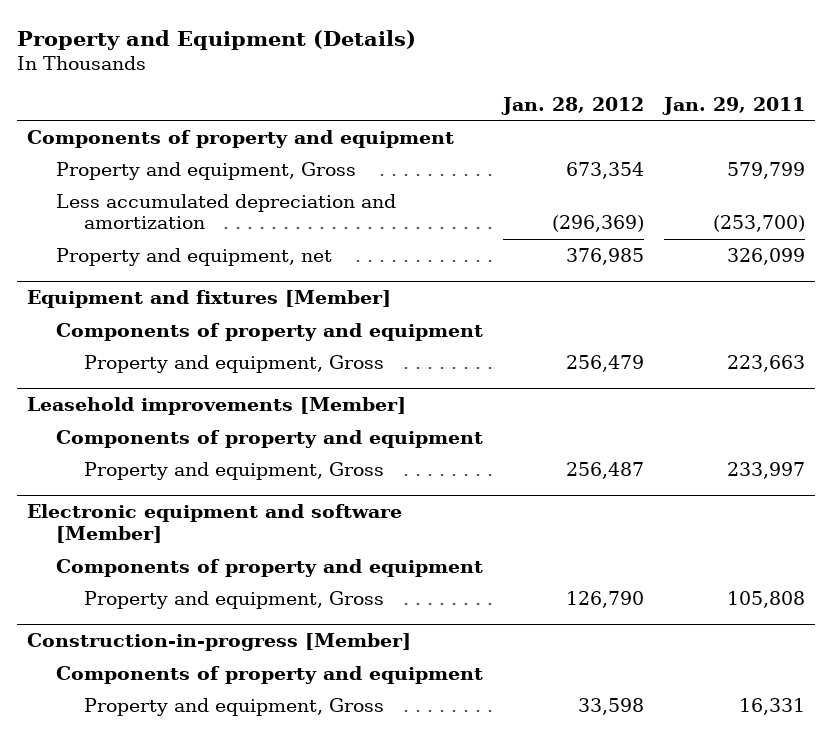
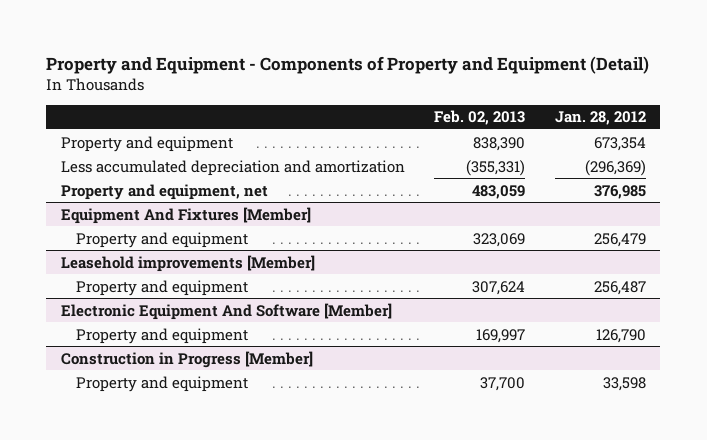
- Property and Equipment (Details)
+ Property and Equipment - Components of Property and Equipment (Detail)
- | Jan. 28, 2012 | Jan. 29, 2011
+ | Feb. 02, 2013 | Jan. 28, 2012
- Components of property and equipment
- Property and equipment, Gross | 673,354 | 579,799
+ Property and equipment | 838,390 | 673,354
- Equipment and fixtures [Member]
- Components of property and equipment
- Property and equipment, Gross | 256,479 | 223,663
+ Equipment And Fixtures [Member]
+ Property and equipment | 323,069 | 256,479
@ Leasehold improvements [Member]
- Components of property and equipment
- Property and equipment, Gross | 256,487 | 233,997
- Electronic equipment and software [Member]
- Components of property and equipment
- Property and equipment, Gross | 126,790 | 105,808
- Construction-in-progress [Member]
- Components of property and equipment
- Property and equipment, Gross | 33,598 | 16,331
@ Leasehold improvements [Member]
+ Property and equipment | 307,624 | 256,487
+ Electronic Equipment And Software [Member]
+ Property and equipment | 169,997 | 126,790
+ Construction in Progress [Member]
+ Property and equipment | 37,700 | 33,598

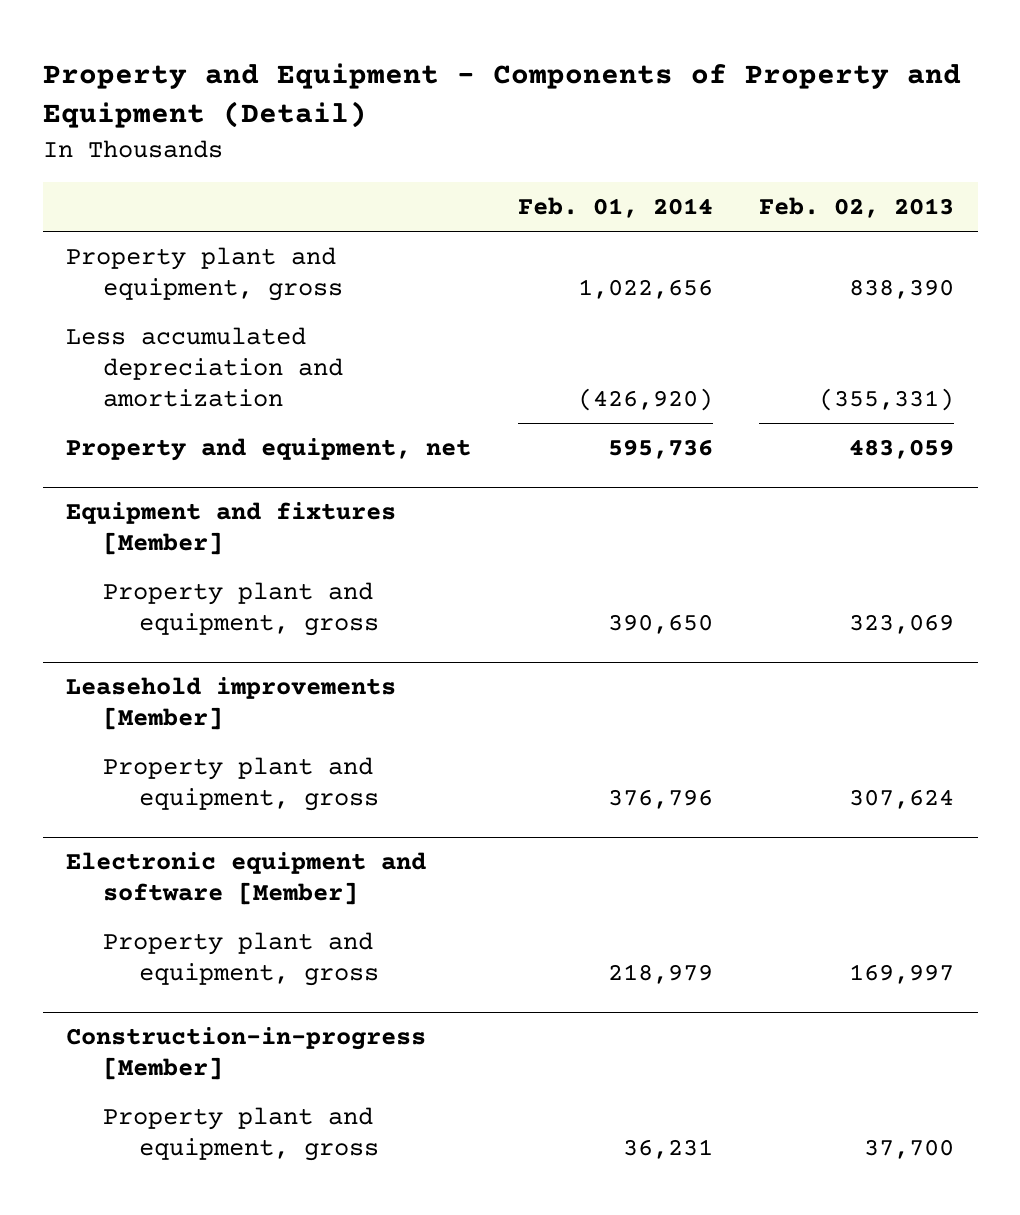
- | Feb. 02, 2013 | Jan. 28, 2012
+ | Feb. 01, 2014 | Feb. 02, 2013
- Property and equipment | 838,390 | 673,354
+ Property plant and equipment, gross | 1,022,656 | 838,390
- Equipment And Fixtures [Member]
- Property and equipment | 323,069 | 256,479
+ Equipment and fixtures [Member]
+ Property plant and equipment, gross | 390,650 | 323,069
@ Leasehold improvements [Member]
- Property and equipment | 307,624 | 256,487
- Electronic Equipment And Software [Member]
- Property and equipment | 169,997 | 126,790
- Construction in Progress [Member]
- Property and equipment | 37,700 | 33,598
@ Leasehold improvements [Member]
+ Property plant and equipment, gross | 376,796 | 307,624
+ Electronic equipment and software [Member]
+ Property plant and equipment, gross | 218,979 | 169,997
+ Construction-in-progress [Member]
+ Property plant and equipment, gross | 36,231 | 37,700

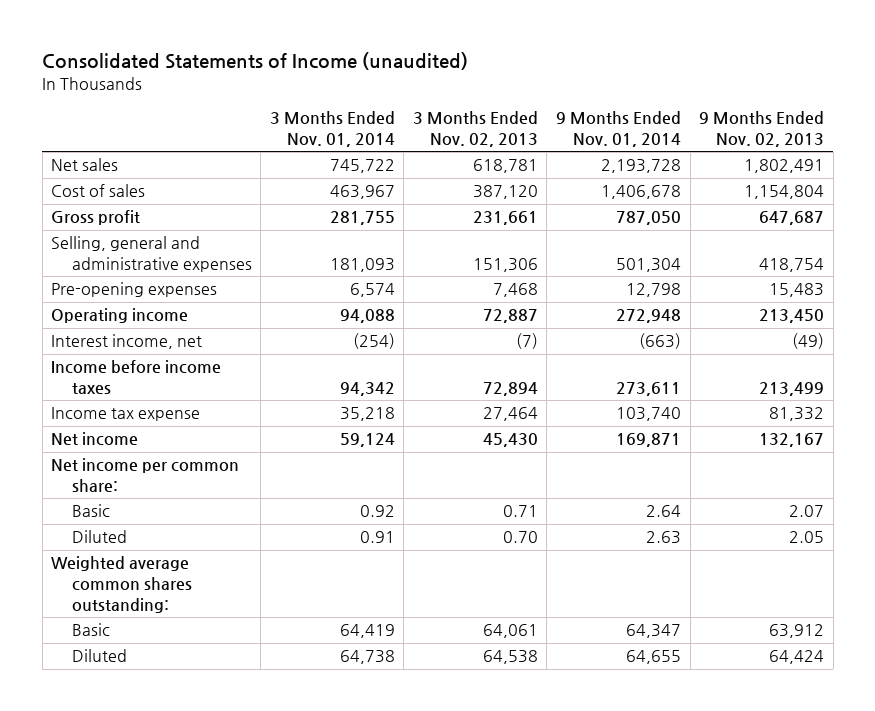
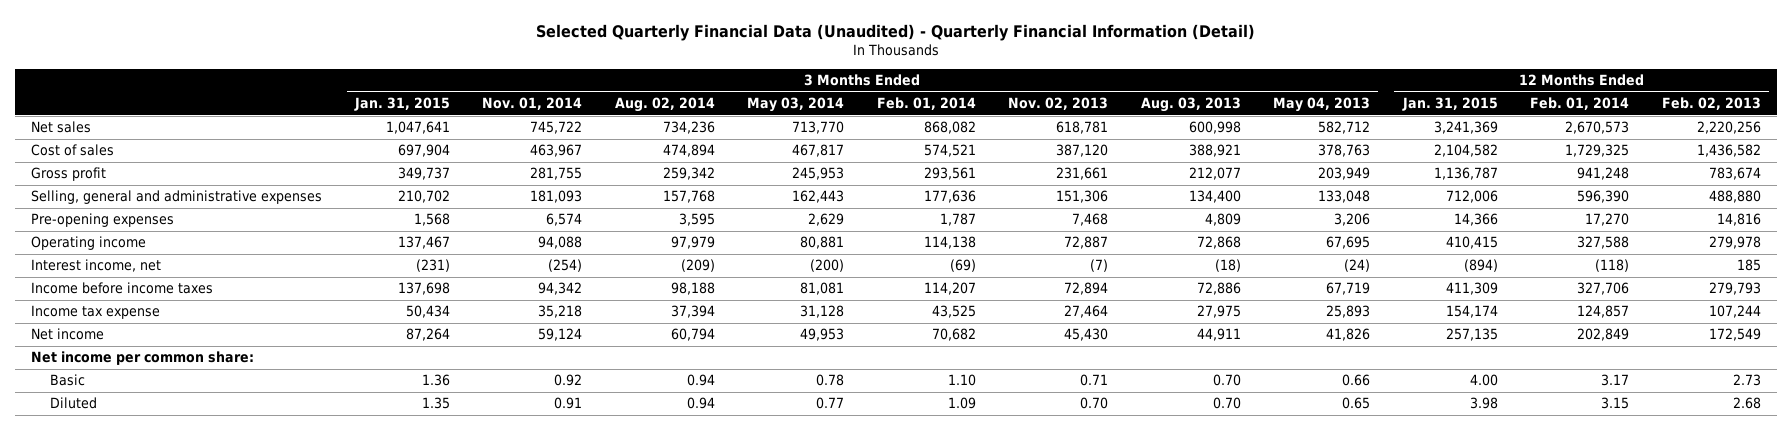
- Consolidated Statements of Income (unaudited)
+ Selected Quarterly Financial Data (Unaudited) - Quarterly Financial Information (Detail)
- | 3 Months Ended Nov. 01, 2014 | 3 Months Ended Nov. 02, 2013 | 9 Months Ended Nov. 01, 2014 | 9 Months Ended Nov. 02, 2013
+ | 3 Months Ended Jan. 31, 2015 | 3 Months Ended Nov. 01, 2014 | 3 Months Ended Aug. 02, 2014 | 3 Months Ended May 03, 2014 | 3 Months Ended Feb. 01, 2014 | 3 Months Ended Nov. 02, 2013 | 3 Months Ended Aug. 03, 2013 | 3 Months Ended May 04, 2013 | 12 Months Ended Jan. 31, 2015 | 12 Months Ended Feb. 01, 2014 | 12 Months Ended Feb. 02, 2013
- Weighted average common shares outstanding:
- Basic | 64,419 | 64,061 | 64,347 | 63,912
- Diluted | 64,738 | 64,538 | 64,655 | 64,424

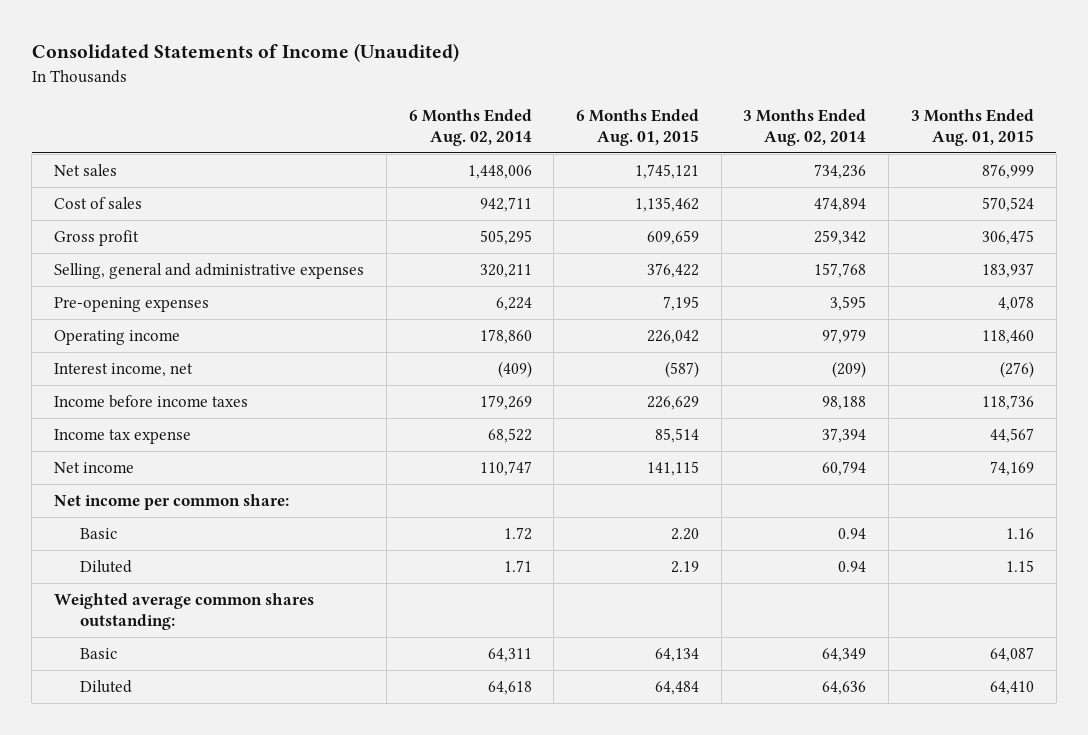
- Selected Quarterly Financial Data (Unaudited) - Quarterly Financial Information (Detail)
+ Consolidated Statements of Income (Unaudited)
- | 3 Months Ended Jan. 31, 2015 | 3 Months Ended Nov. 01, 2014 | 3 Months Ended Aug. 02, 2014 | 3 Months Ended May 03, 2014 | 3 Months Ended Feb. 01, 2014 | 3 Months Ended Nov. 02, 2013 | 3 Months Ended Aug. 03, 2013 | 3 Months Ended May 04, 2013 | 12 Months Ended Jan. 31, 2015 | 12 Months Ended Feb. 01, 2014 | 12 Months Ended Feb. 02, 2013
+ | 6 Months Ended Aug. 02, 2014 | 6 Months Ended Aug. 01, 2015 | 3 Months Ended Aug. 02, 2014 | 3 Months Ended Aug. 01, 2015
+ Weighted average common shares outstanding:
+ Basic | 64,311 | 64,134 | 64,349 | 64,087
+ Diluted | 64,618 | 64,484 | 64,636 | 64,410

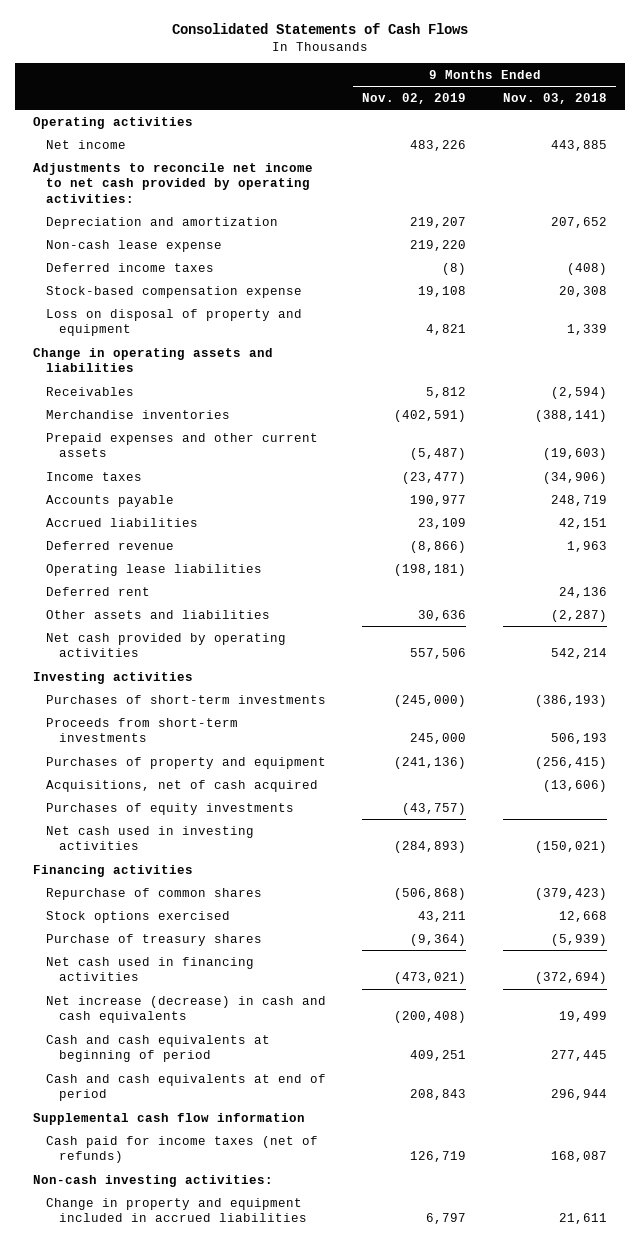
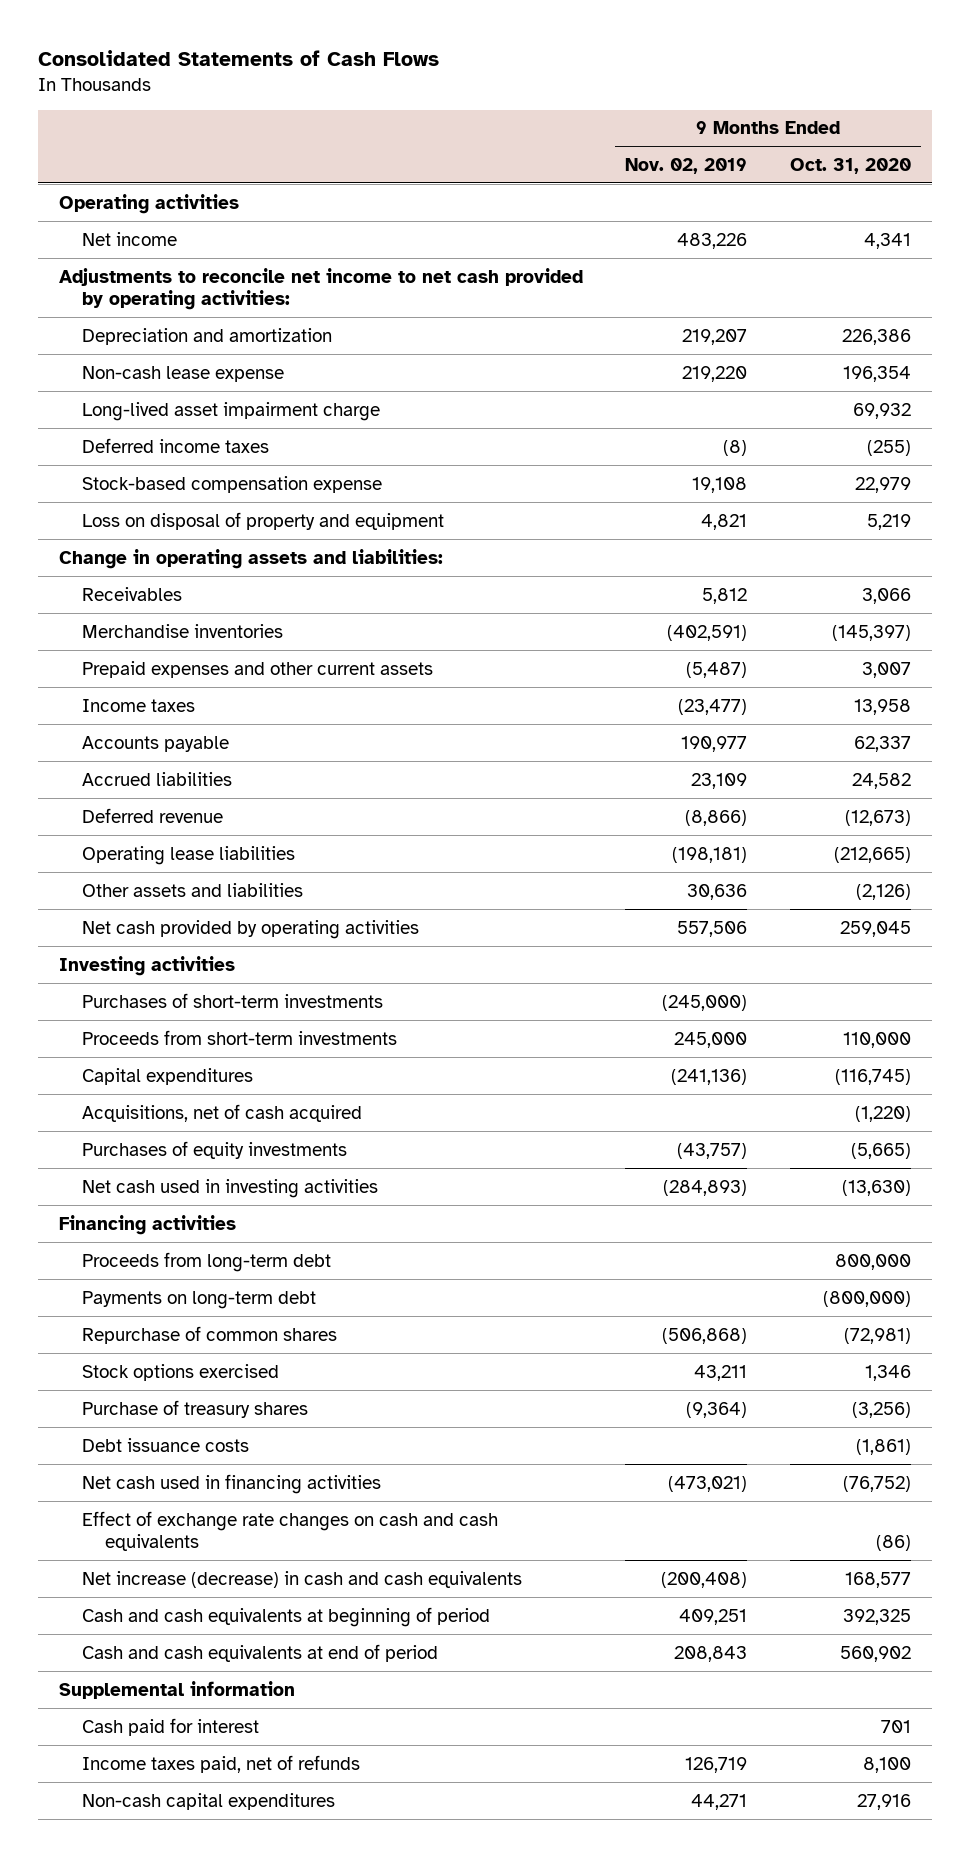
- | 9 Months Ended Nov. 02, 2019 | 9 Months Ended Nov. 03, 2018
+ | 9 Months Ended Nov. 02, 2019 | 9 Months Ended Oct. 31, 2020
+ Long-lived asset impairment charge | | 69,932
- Change in operating assets and liabilities
+ Change in operating assets and liabilities:
- Deferred rent | | 24,136
- Purchases of property and equipment | (241,136) | (256,415)
+ Capital expenditures | (241,136) | (116,745)
+ Proceeds from long-term debt | | 800,000
+ Payments on long-term debt | | (800,000)
+ Debt issuance costs | | (1,861)
+ Effect of exchange rate changes on cash and cash equivalents | | (86)
- Supplemental cash flow information
- Cash paid for income taxes (net of refunds) | 126,719 | 168,087
- Non-cash investing activities:
- Change in property and equipment included in accrued liabilities | 6,797 | 21,611
+ Supplemental information
+ Cash paid for interest | | 701
+ Income taxes paid, net of refunds | 126,719 | 8,100
+ Non-cash capital expenditures | 44,271 | 27,916

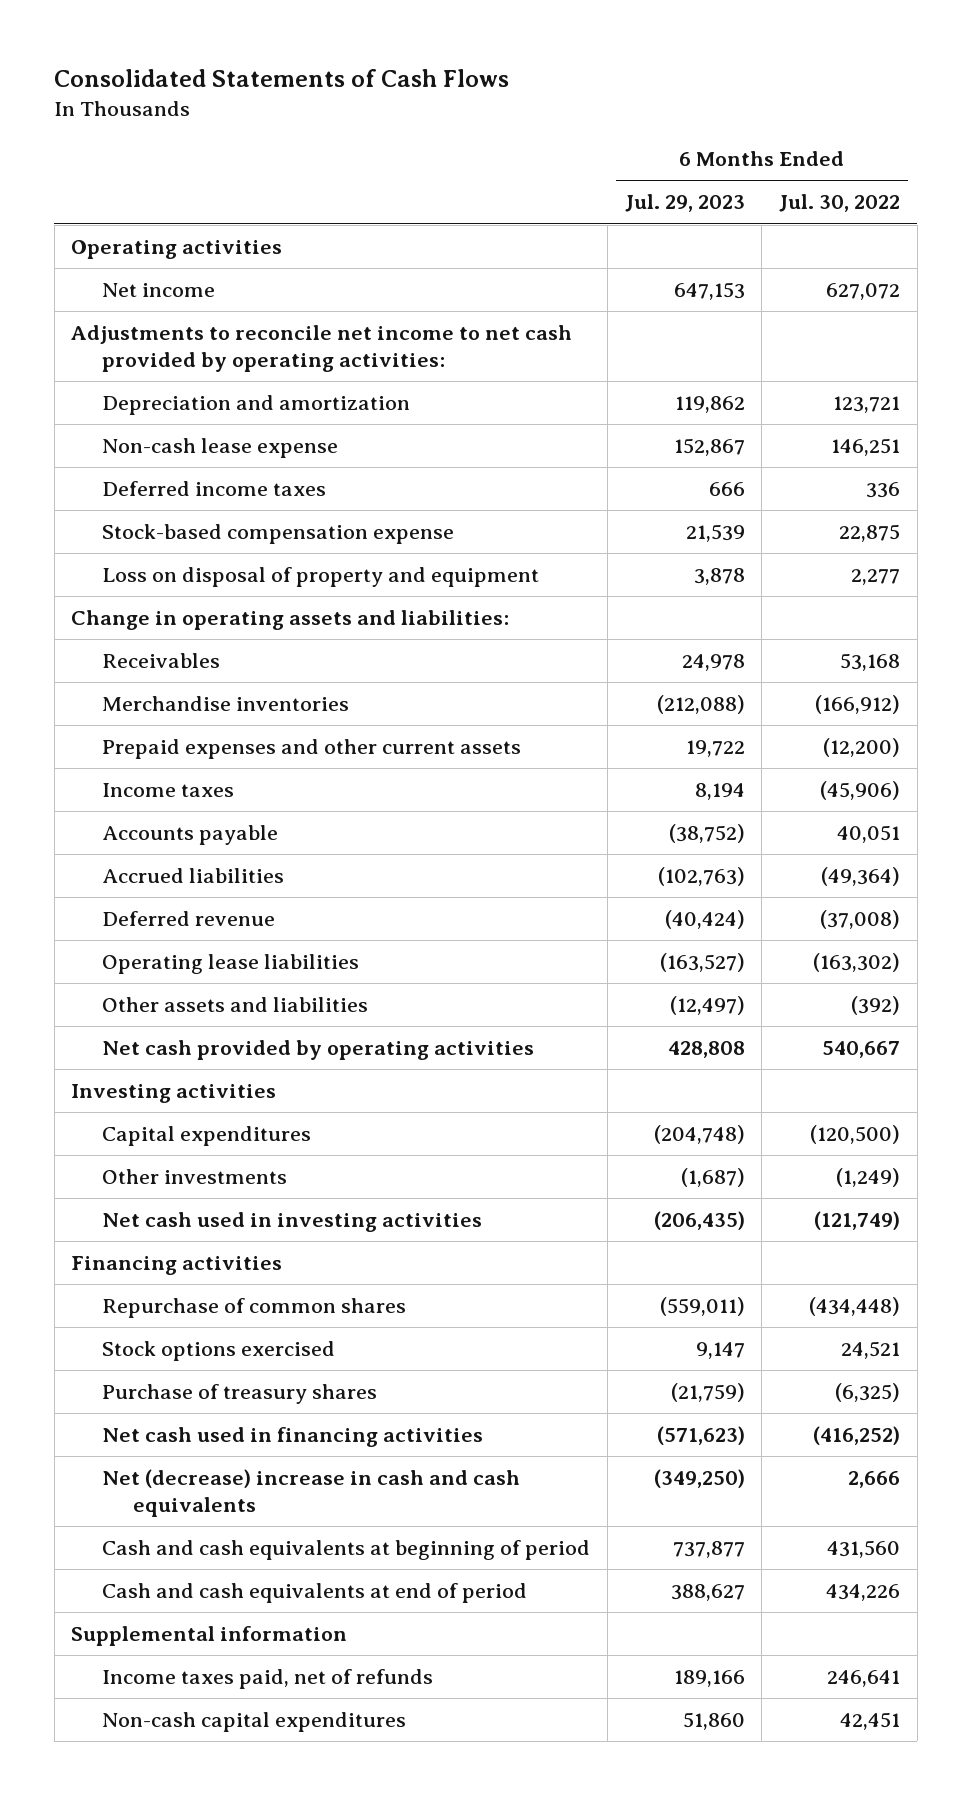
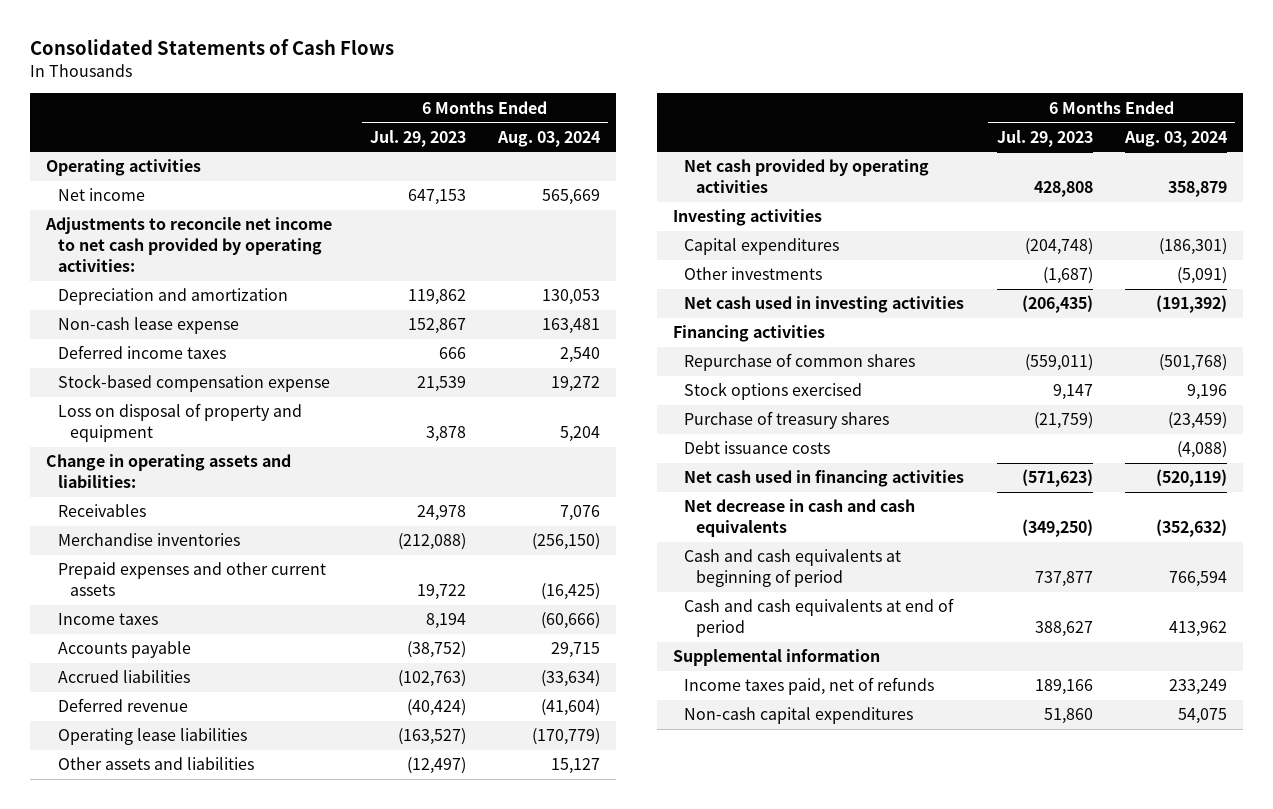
- | 6 Months Ended Jul. 29, 2023 | 6 Months Ended Jul. 30, 2022
+ | 6 Months Ended Jul. 29, 2023 | 6 Months Ended Aug. 03, 2024
+ Debt issuance costs | | (4,088)
- Net (decrease) increase in cash and cash equivalents | (349,250) | 2,666
+ Net decrease in cash and cash equivalents | (349,250) | (352,632)

